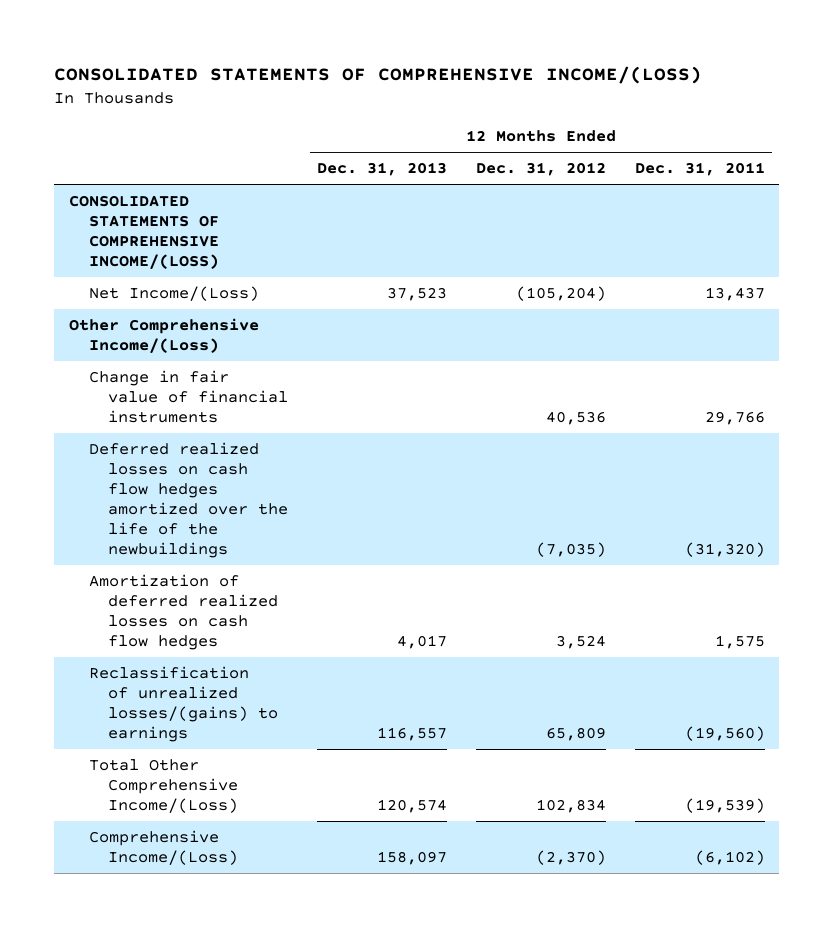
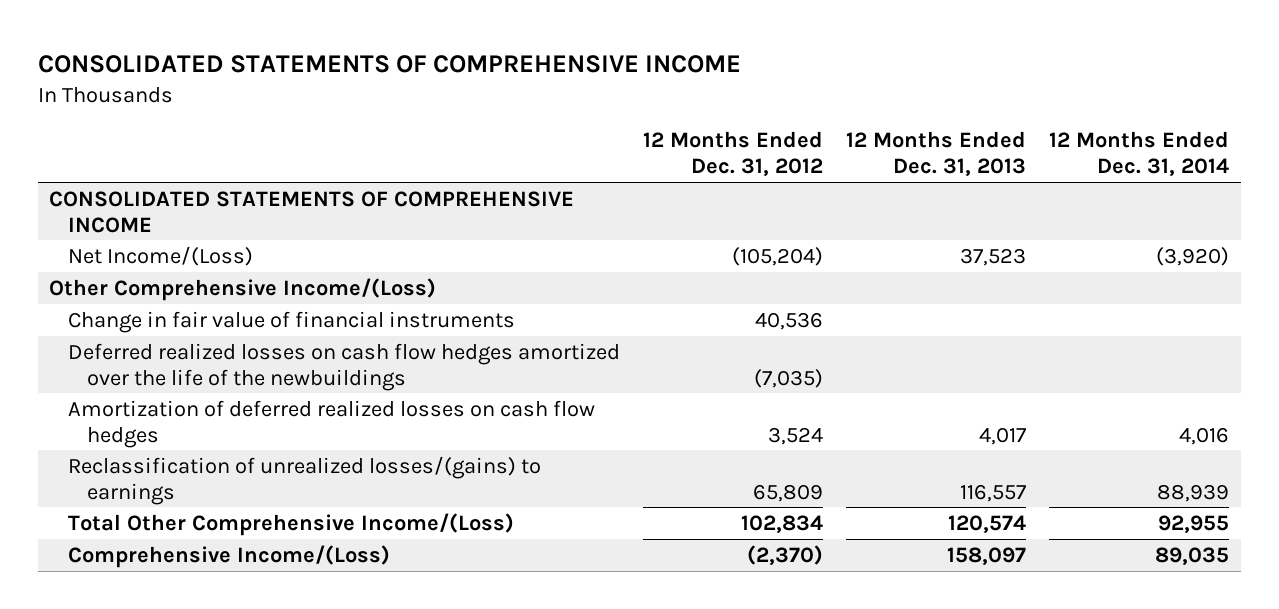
- CONSOLIDATED STATEMENTS OF COMPREHENSIVE INCOME/(LOSS)
+ CONSOLIDATED STATEMENTS OF COMPREHENSIVE INCOME
- | 12 Months Ended Dec. 31, 2013 | 12 Months Ended Dec. 31, 2012 | 12 Months Ended Dec. 31, 2011
+ | 12 Months Ended Dec. 31, 2012 | 12 Months Ended Dec. 31, 2013 | 12 Months Ended Dec. 31, 2014
- CONSOLIDATED STATEMENTS OF COMPREHENSIVE INCOME/(LOSS)
+ CONSOLIDATED STATEMENTS OF COMPREHENSIVE INCOME

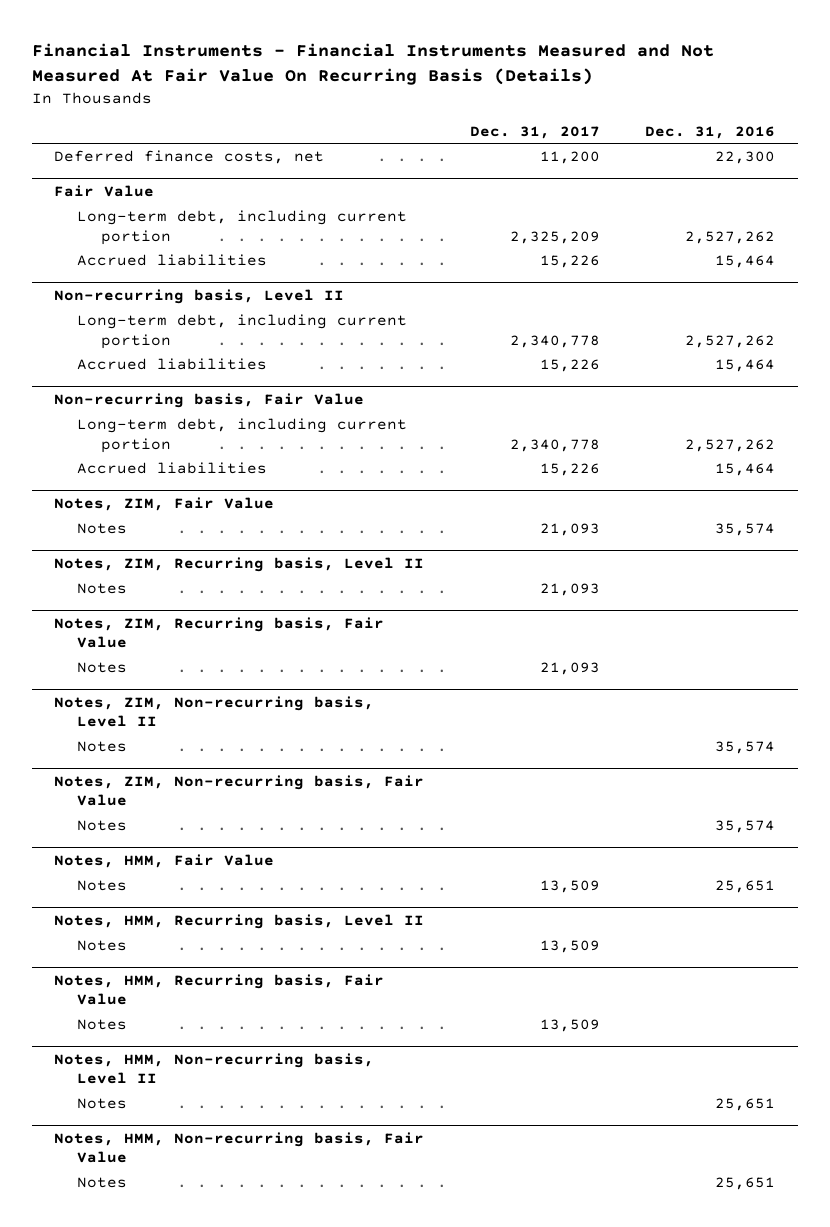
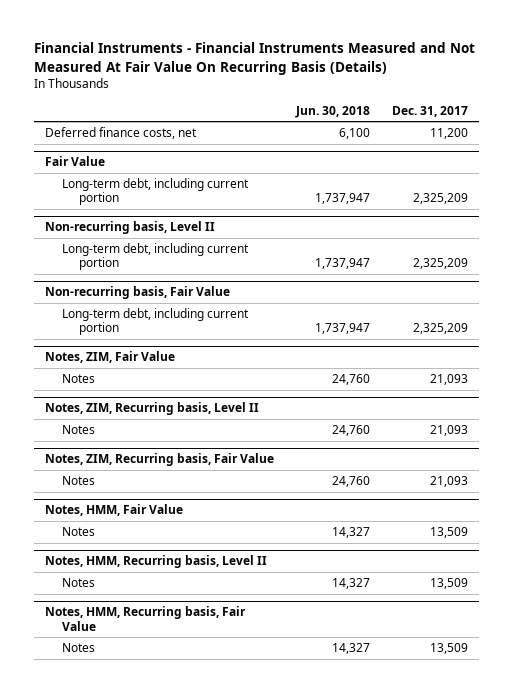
- | Dec. 31, 2017 | Dec. 31, 2016
+ | Jun. 30, 2018 | Dec. 31, 2017
@ Fair Value
- Accrued liabilities | 15,226 | 15,464
@ Non-recurring basis, Level II
- Long-term debt, including current portion | 2,340,778 | 2,527,262
- Accrued liabilities | 15,226 | 15,464
+ Long-term debt, including current portion | 1,737,947 | 2,325,209
@ Non-recurring basis, Fair Value
- Long-term debt, including current portion | 2,340,778 | 2,527,262
- Accrued liabilities | 15,226 | 15,464
+ Long-term debt, including current portion | 1,737,947 | 2,325,209
- Notes, ZIM, Non-recurring basis, Level II
- Notes | | 35,574
- Notes, ZIM, Non-recurring basis, Fair Value
- Notes | | 35,574
- Notes, HMM, Non-recurring basis, Level II
- Notes | | 25,651
- Notes, HMM, Non-recurring basis, Fair Value
- Notes | | 25,651

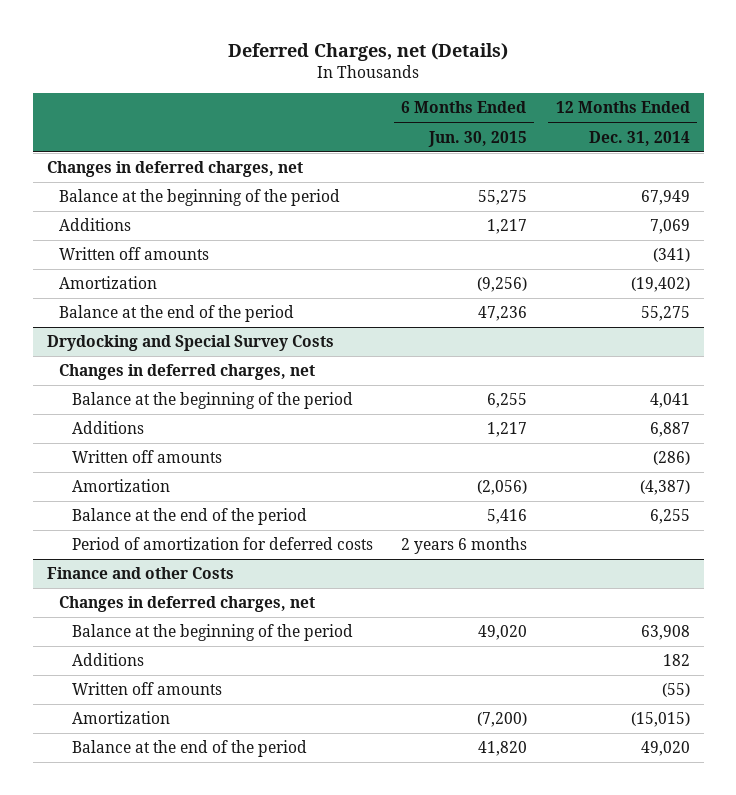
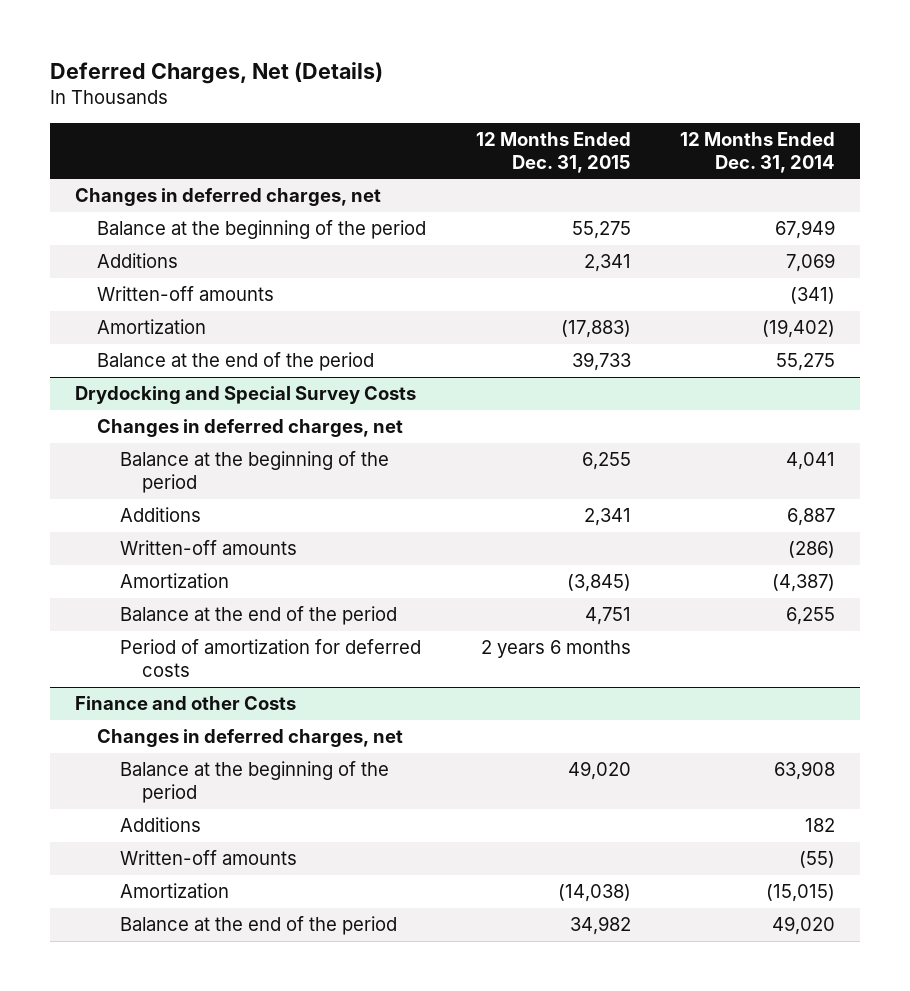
- Deferred Charges, net (Details)
+ Deferred Charges, Net (Details)
- | 6 Months Ended Jun. 30, 2015 | 12 Months Ended Dec. 31, 2014
+ | 12 Months Ended Dec. 31, 2015 | 12 Months Ended Dec. 31, 2014
- Written off amounts | | (341)
+ Written-off amounts | | (341)
@ Drydocking and Special Survey Costs
- Written off amounts | | (286)
+ Written-off amounts | | (286)
@ Finance and other Costs
- Written off amounts | | (55)
+ Written-off amounts | | (55)

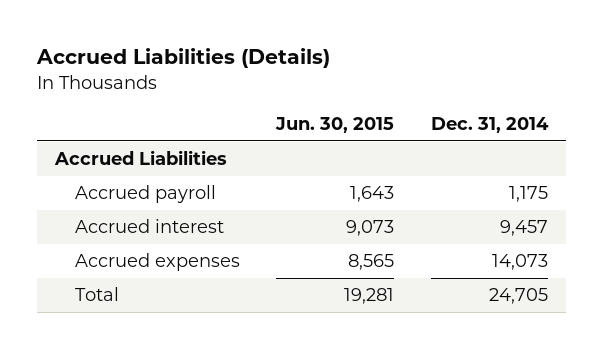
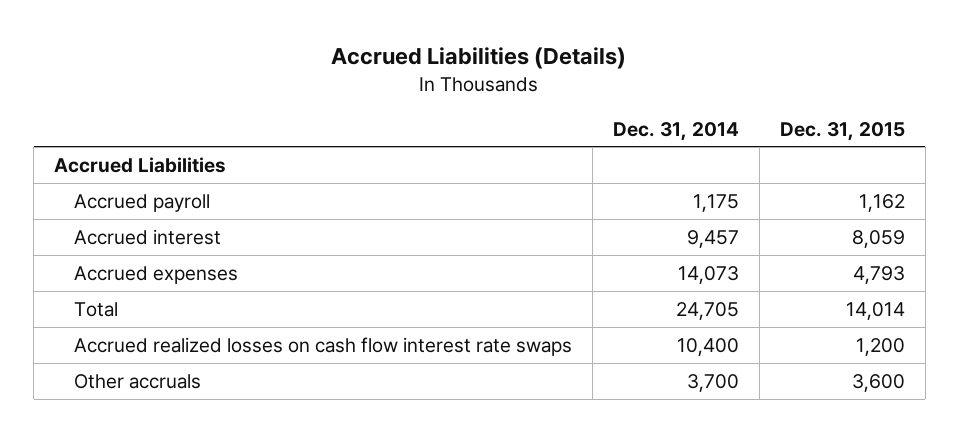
- | Jun. 30, 2015 | Dec. 31, 2014
+ | Dec. 31, 2014 | Dec. 31, 2015
+ Accrued realized losses on cash flow interest rate swaps | 10,400 | 1,200
+ Other accruals | 3,700 | 3,600

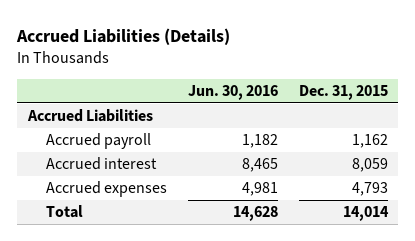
- | Dec. 31, 2014 | Dec. 31, 2015
+ | Jun. 30, 2016 | Dec. 31, 2015
- Accrued realized losses on cash flow interest rate swaps | 10,400 | 1,200
- Other accruals | 3,700 | 3,600

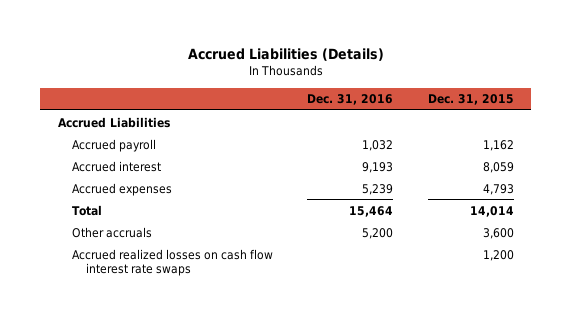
- | Jun. 30, 2016 | Dec. 31, 2015
+ | Dec. 31, 2016 | Dec. 31, 2015
+ Other accruals | 5,200 | 3,600
+ Accrued realized losses on cash flow interest rate swaps | | 1,200

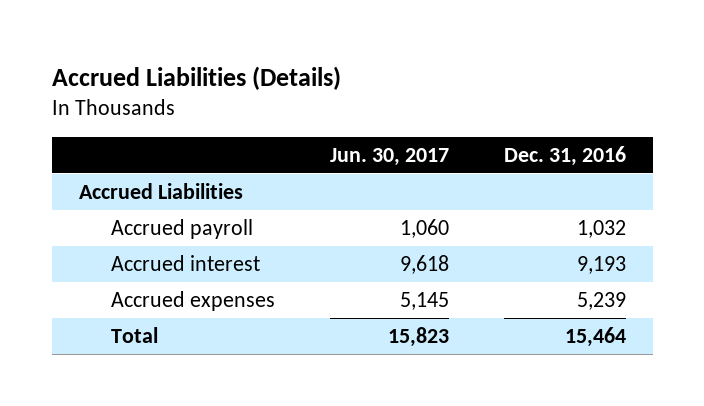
- | Dec. 31, 2016 | Dec. 31, 2015
+ | Jun. 30, 2017 | Dec. 31, 2016
- Other accruals | 5,200 | 3,600
- Accrued realized losses on cash flow interest rate swaps | | 1,200

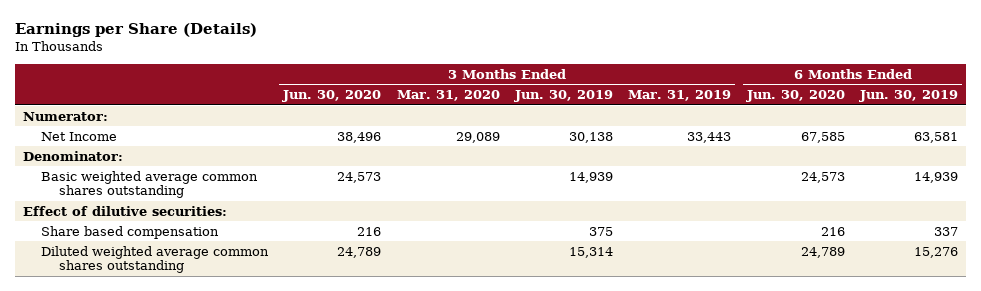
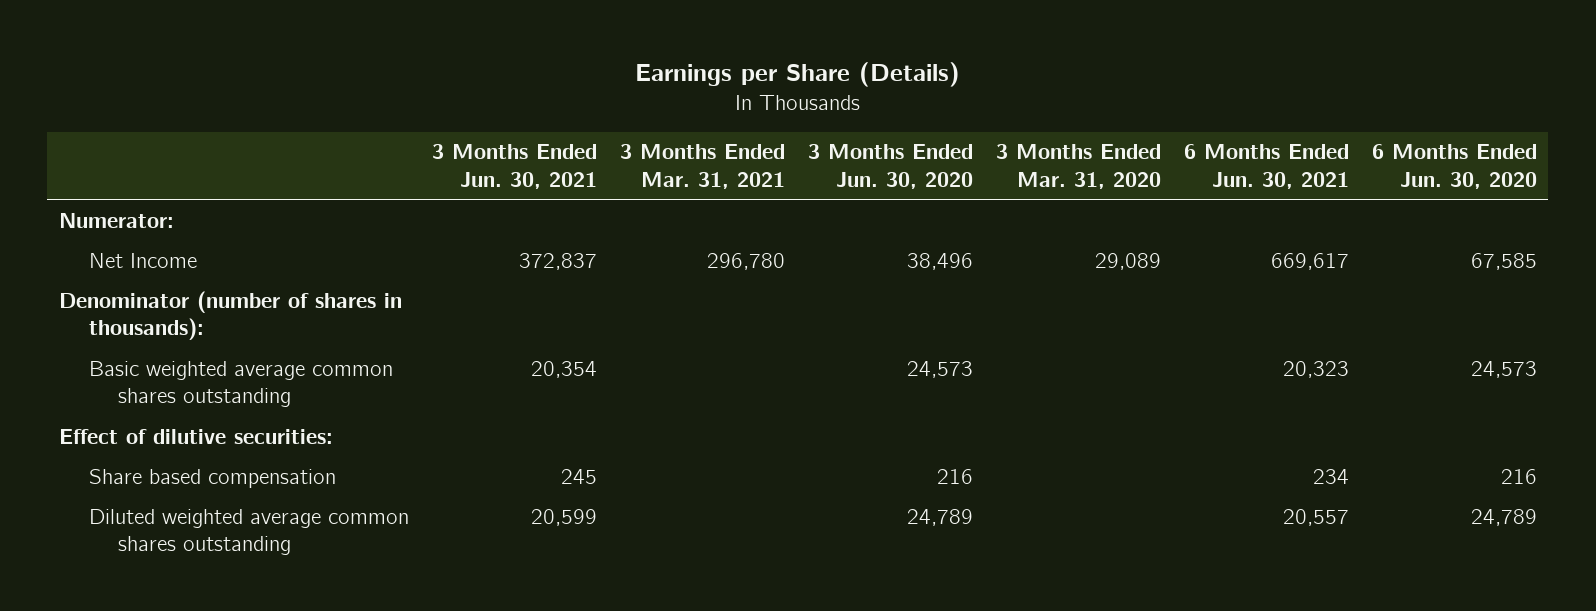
- | 3 Months Ended Jun. 30, 2020 | 3 Months Ended Mar. 31, 2020 | 3 Months Ended Jun. 30, 2019 | 3 Months Ended Mar. 31, 2019 | 6 Months Ended Jun. 30, 2020 | 6 Months Ended Jun. 30, 2019
+ | 3 Months Ended Jun. 30, 2021 | 3 Months Ended Mar. 31, 2021 | 3 Months Ended Jun. 30, 2020 | 3 Months Ended Mar. 31, 2020 | 6 Months Ended Jun. 30, 2021 | 6 Months Ended Jun. 30, 2020
- Denominator:
+ Denominator (number of shares in thousands):

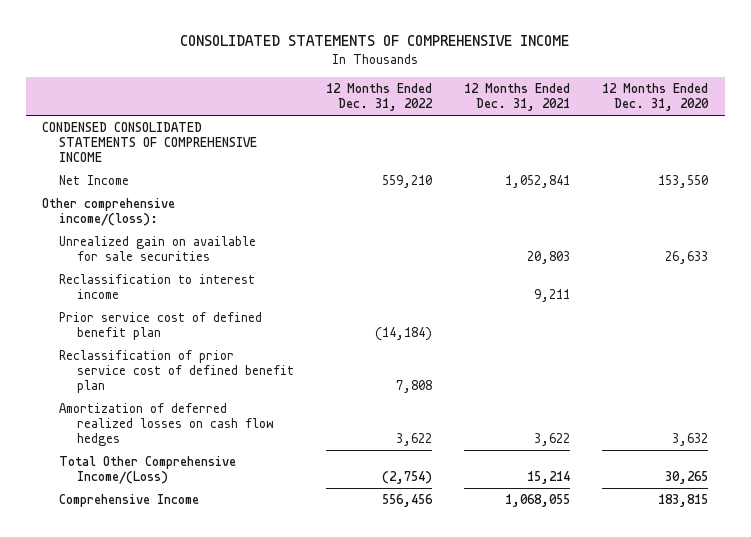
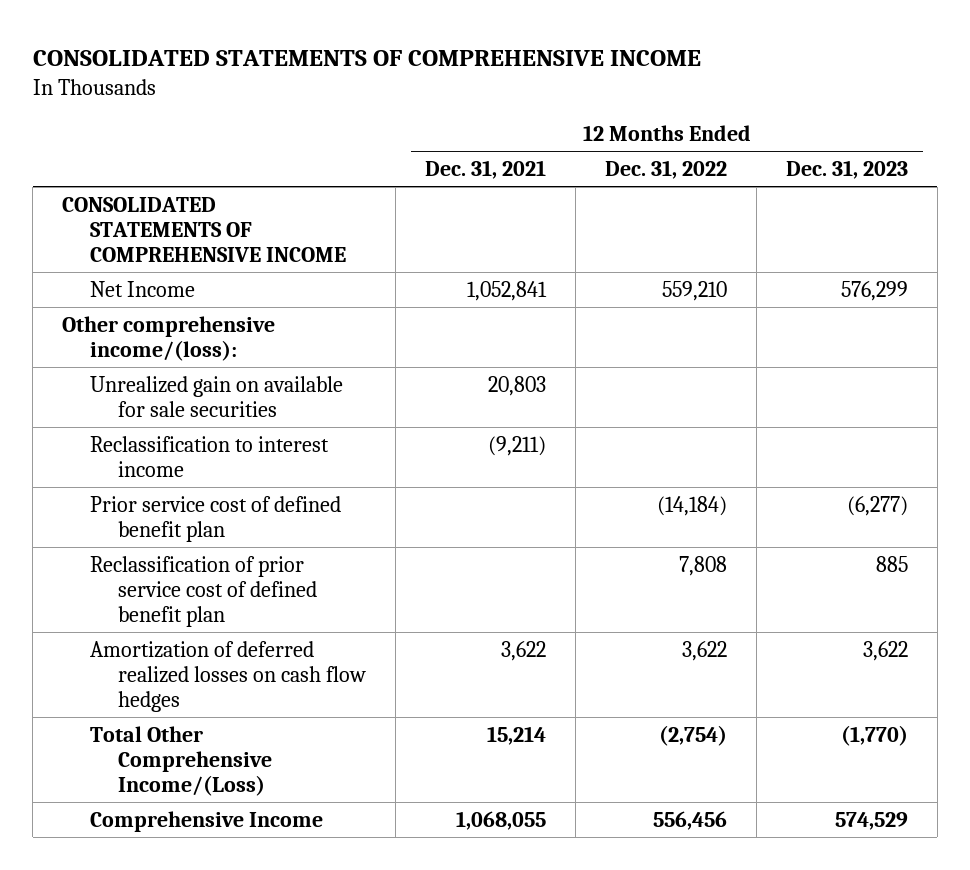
- | 12 Months Ended Dec. 31, 2022 | 12 Months Ended Dec. 31, 2021 | 12 Months Ended Dec. 31, 2020
+ | 12 Months Ended Dec. 31, 2021 | 12 Months Ended Dec. 31, 2022 | 12 Months Ended Dec. 31, 2023
- CONDENSED CONSOLIDATED STATEMENTS OF COMPREHENSIVE INCOME
+ CONSOLIDATED STATEMENTS OF COMPREHENSIVE INCOME
- Reclassification to interest income | | 9,211 |
+ Reclassification to interest income | (9,211) | |

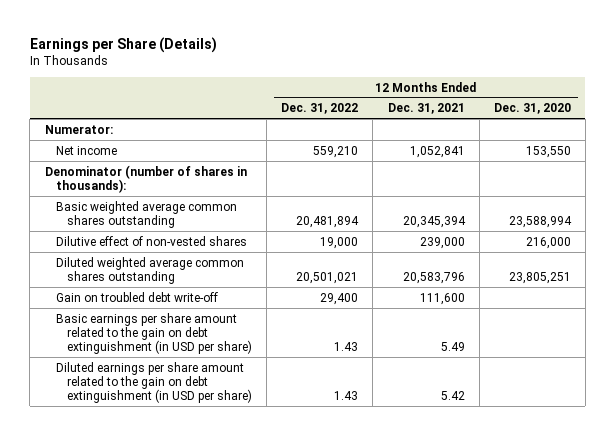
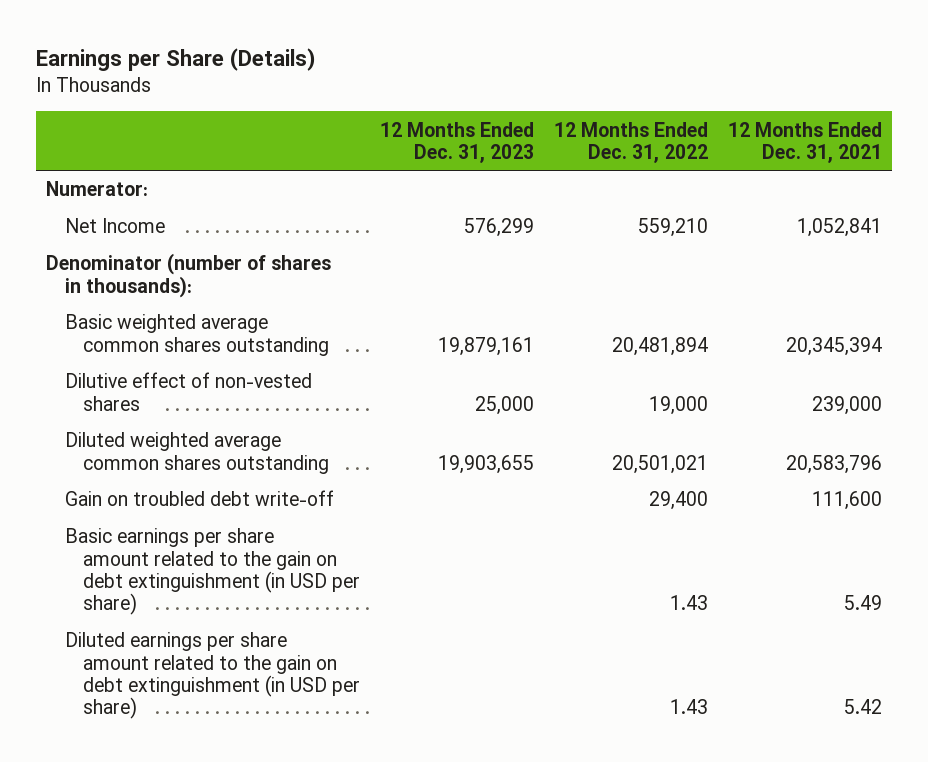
- | 12 Months Ended Dec. 31, 2022 | 12 Months Ended Dec. 31, 2021 | 12 Months Ended Dec. 31, 2020
+ | 12 Months Ended Dec. 31, 2023 | 12 Months Ended Dec. 31, 2022 | 12 Months Ended Dec. 31, 2021
- Net income | 559,210 | 1,052,841 | 153,550
+ Net Income | 576,299 | 559,210 | 1,052,841

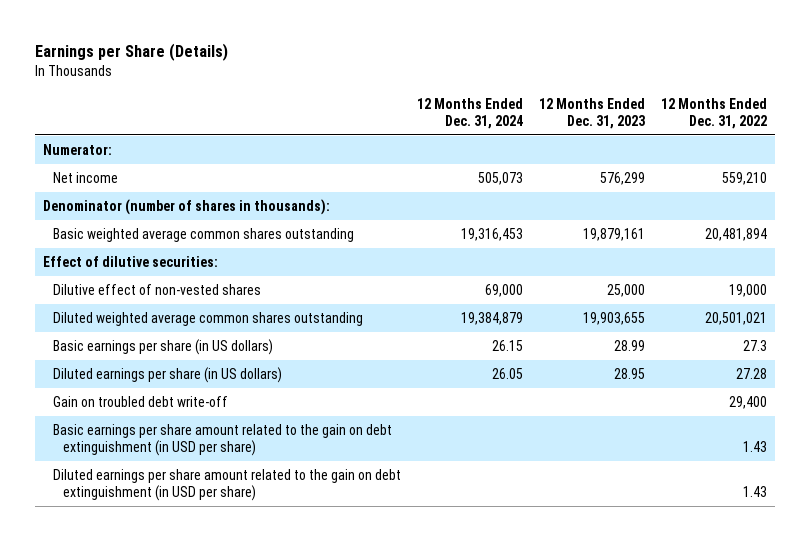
- | 12 Months Ended Dec. 31, 2023 | 12 Months Ended Dec. 31, 2022 | 12 Months Ended Dec. 31, 2021
+ | 12 Months Ended Dec. 31, 2024 | 12 Months Ended Dec. 31, 2023 | 12 Months Ended Dec. 31, 2022
- Net Income | 576,299 | 559,210 | 1,052,841
+ Net income | 505,073 | 576,299 | 559,210
+ Effect of dilutive securities:
+ Basic earnings per share (in US dollars) | 26.15 | 28.99 | 27.3
+ Diluted earnings per share (in US dollars) | 26.05 | 28.95 | 27.28

